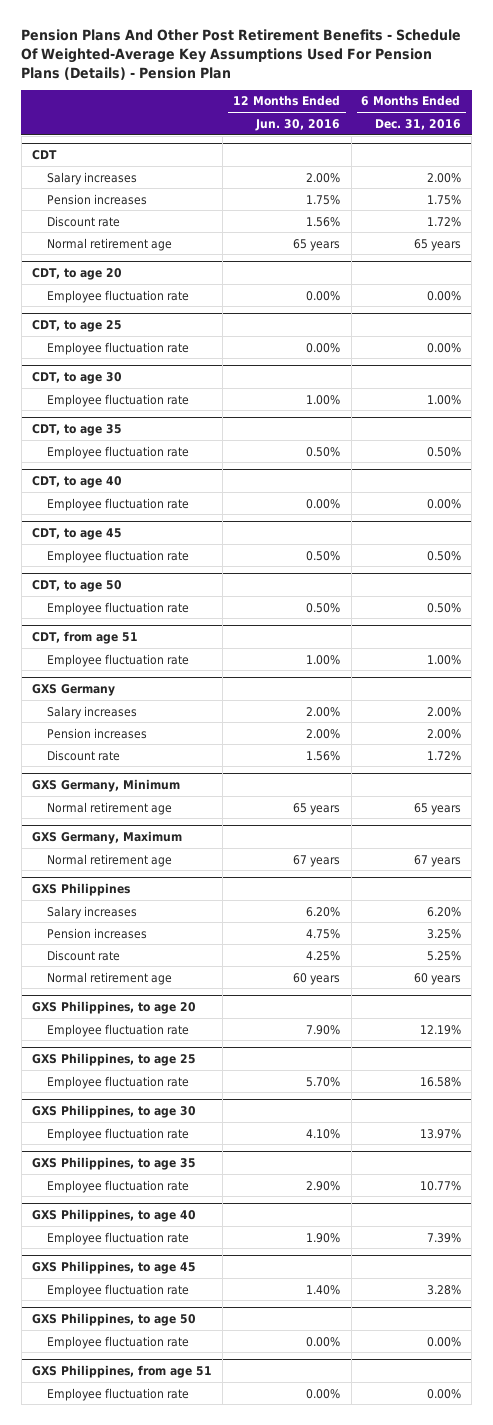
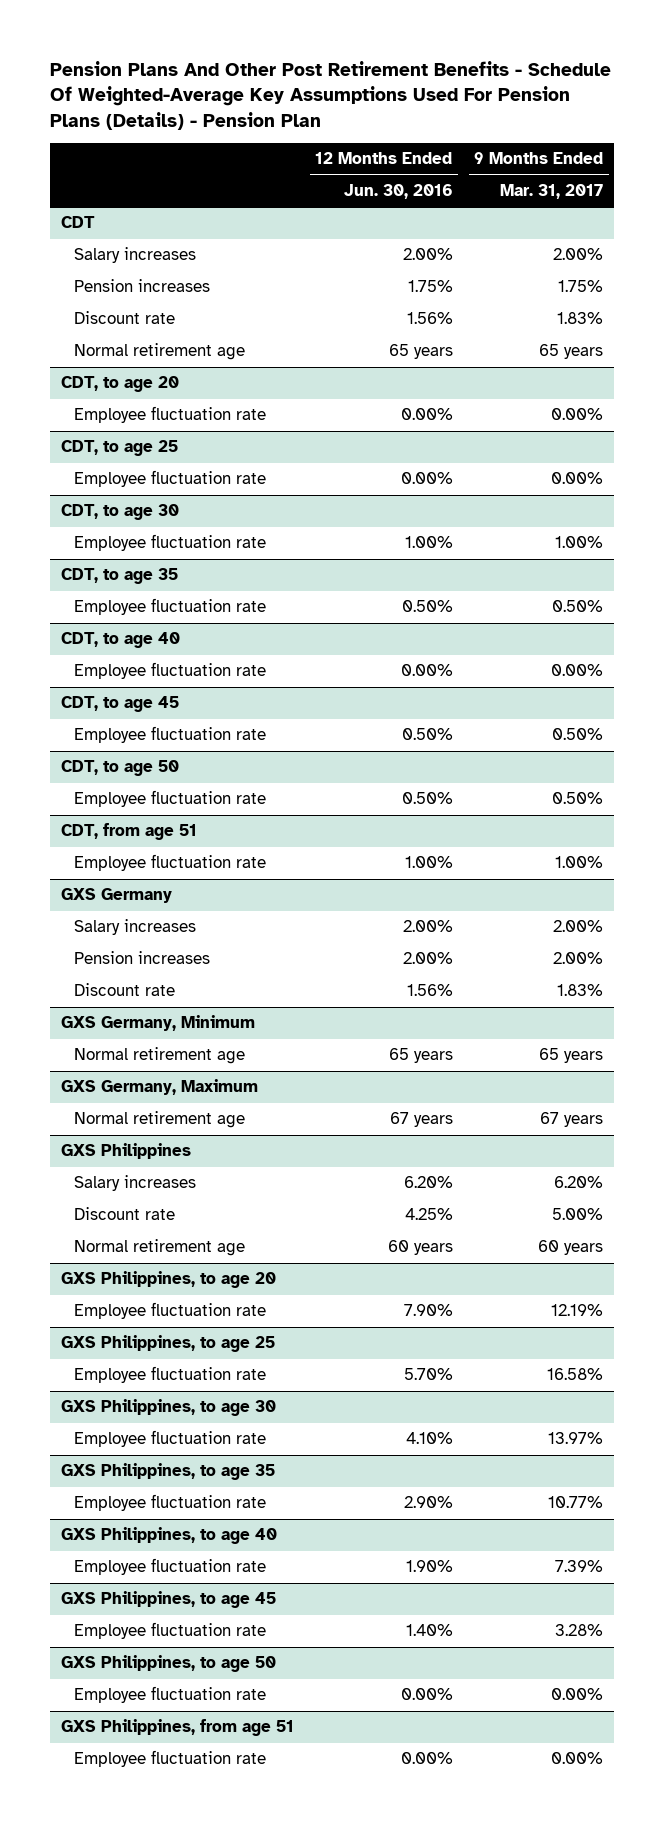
- | 12 Months Ended Jun. 30, 2016 | 6 Months Ended Dec. 31, 2016
+ | 12 Months Ended Jun. 30, 2016 | 9 Months Ended Mar. 31, 2017
@ GXS Philippines
- Pension increases | 4.75% | 3.25%

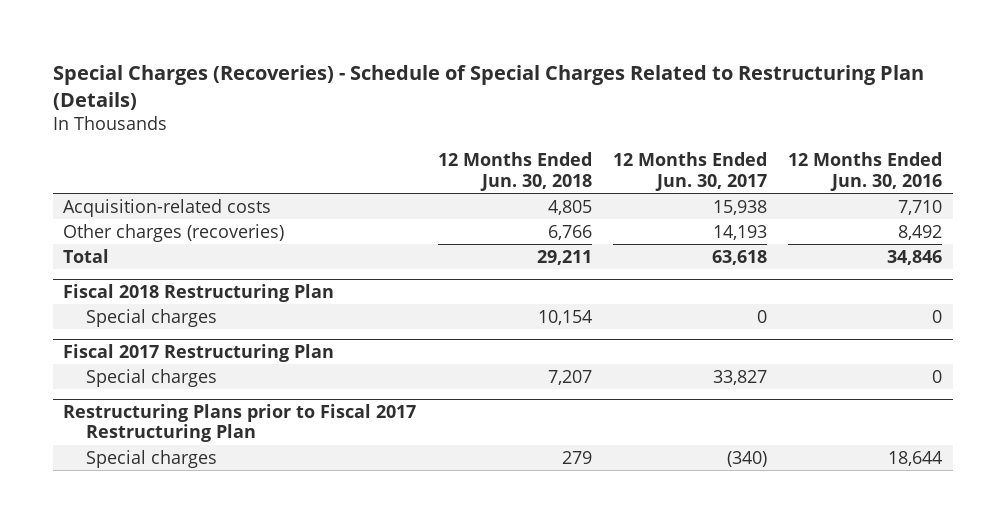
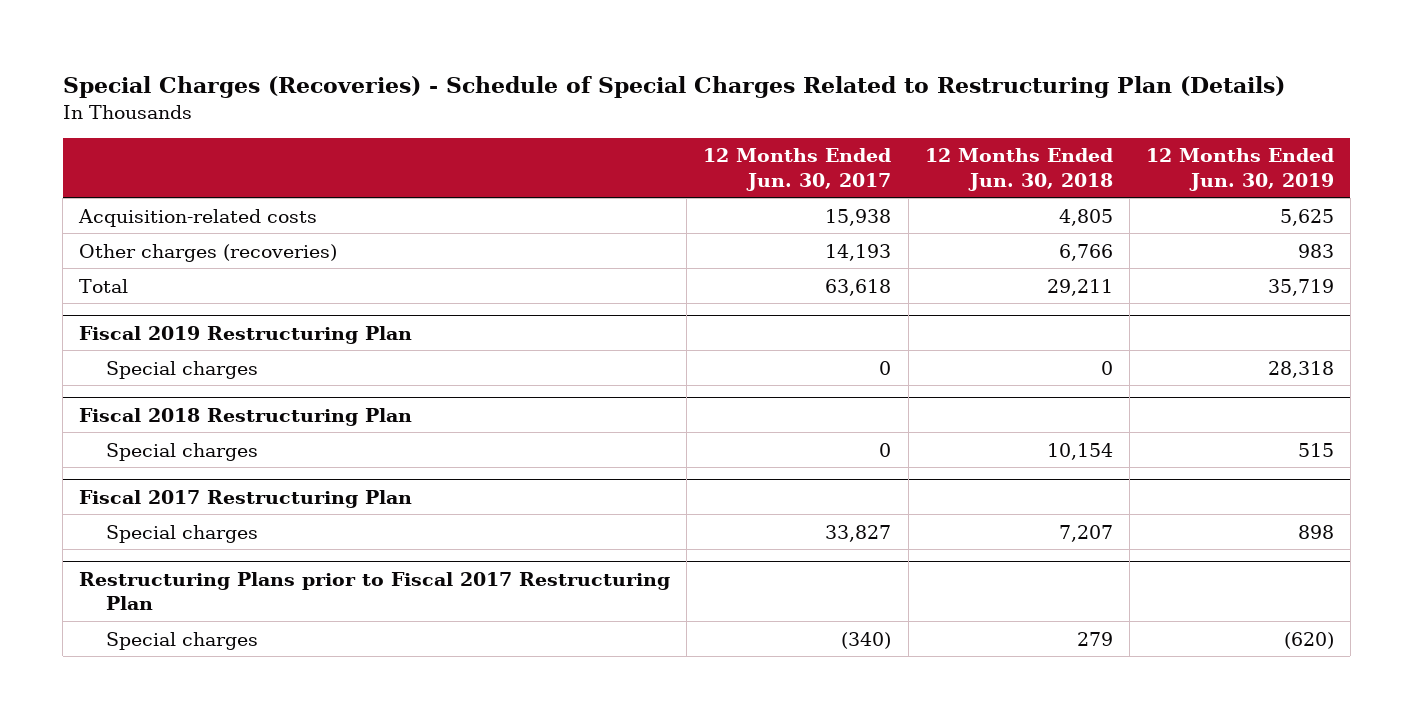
- | 12 Months Ended Jun. 30, 2018 | 12 Months Ended Jun. 30, 2017 | 12 Months Ended Jun. 30, 2016
+ | 12 Months Ended Jun. 30, 2017 | 12 Months Ended Jun. 30, 2018 | 12 Months Ended Jun. 30, 2019
+ Fiscal 2019 Restructuring Plan
+ Special charges | 0 | 0 | 28,318

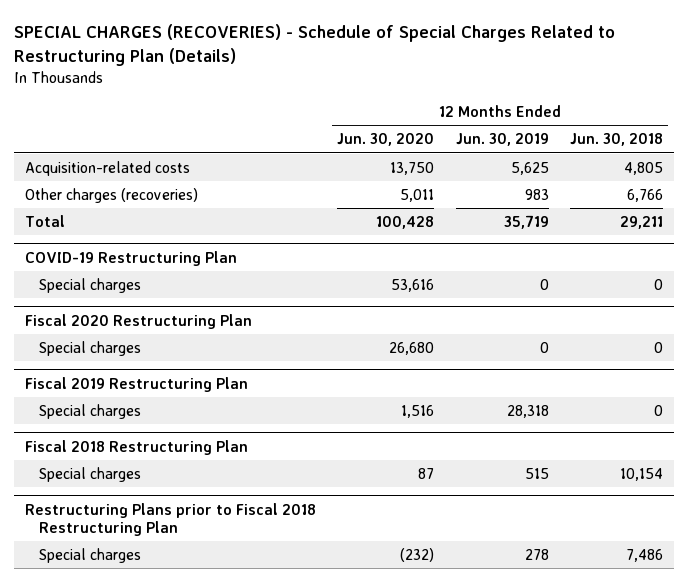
- Special Charges (Recoveries) - Schedule of Special Charges Related to Restructuring Plan (Details)
+ SPECIAL CHARGES (RECOVERIES) - Schedule of Special Charges Related to Restructuring Plan (Details)
- | 12 Months Ended Jun. 30, 2017 | 12 Months Ended Jun. 30, 2018 | 12 Months Ended Jun. 30, 2019
+ | 12 Months Ended Jun. 30, 2020 | 12 Months Ended Jun. 30, 2019 | 12 Months Ended Jun. 30, 2018
+ COVID-19 Restructuring Plan
+ Special charges | 53,616 | 0 | 0
+ Fiscal 2020 Restructuring Plan
+ Special charges | 26,680 | 0 | 0
- Fiscal 2017 Restructuring Plan
- Special charges | 33,827 | 7,207 | 898
- Restructuring Plans prior to Fiscal 2017 Restructuring Plan
- Special charges | (340) | 279 | (620)
+ Restructuring Plans prior to Fiscal 2018 Restructuring Plan
+ Special charges | (232) | 278 | 7,486

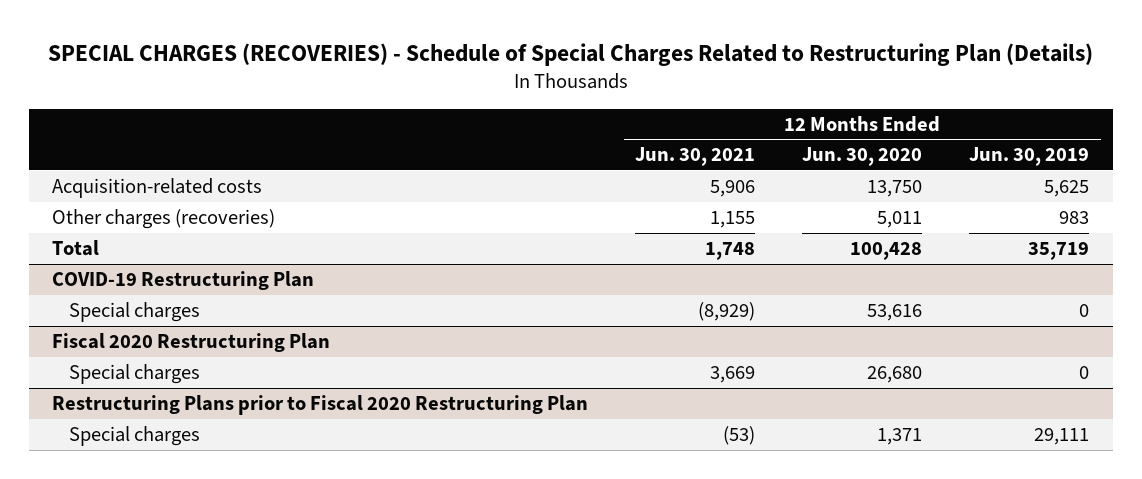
- | 12 Months Ended Jun. 30, 2020 | 12 Months Ended Jun. 30, 2019 | 12 Months Ended Jun. 30, 2018
+ | 12 Months Ended Jun. 30, 2021 | 12 Months Ended Jun. 30, 2020 | 12 Months Ended Jun. 30, 2019
- Fiscal 2019 Restructuring Plan
- Special charges | 1,516 | 28,318 | 0
- Fiscal 2018 Restructuring Plan
- Special charges | 87 | 515 | 10,154
- Restructuring Plans prior to Fiscal 2018 Restructuring Plan
- Special charges | (232) | 278 | 7,486
+ Restructuring Plans prior to Fiscal 2020 Restructuring Plan
+ Special charges | (53) | 1,371 | 29,111

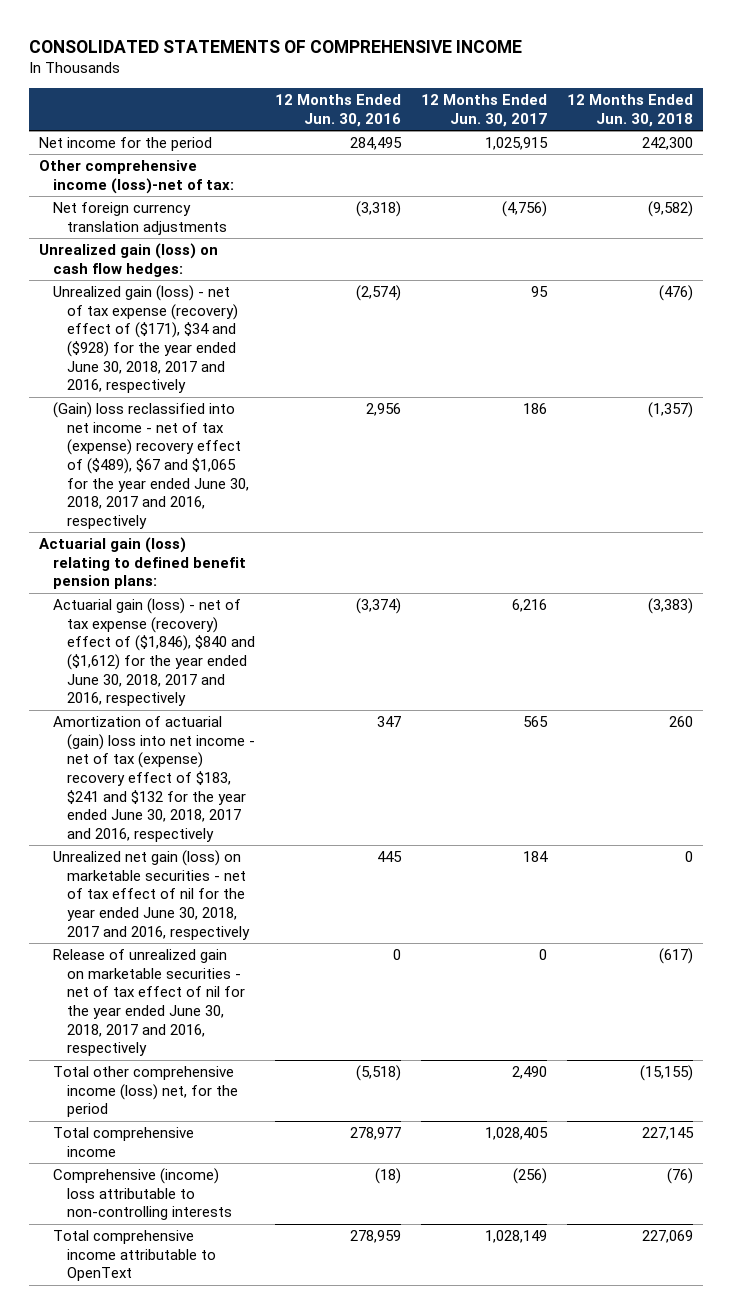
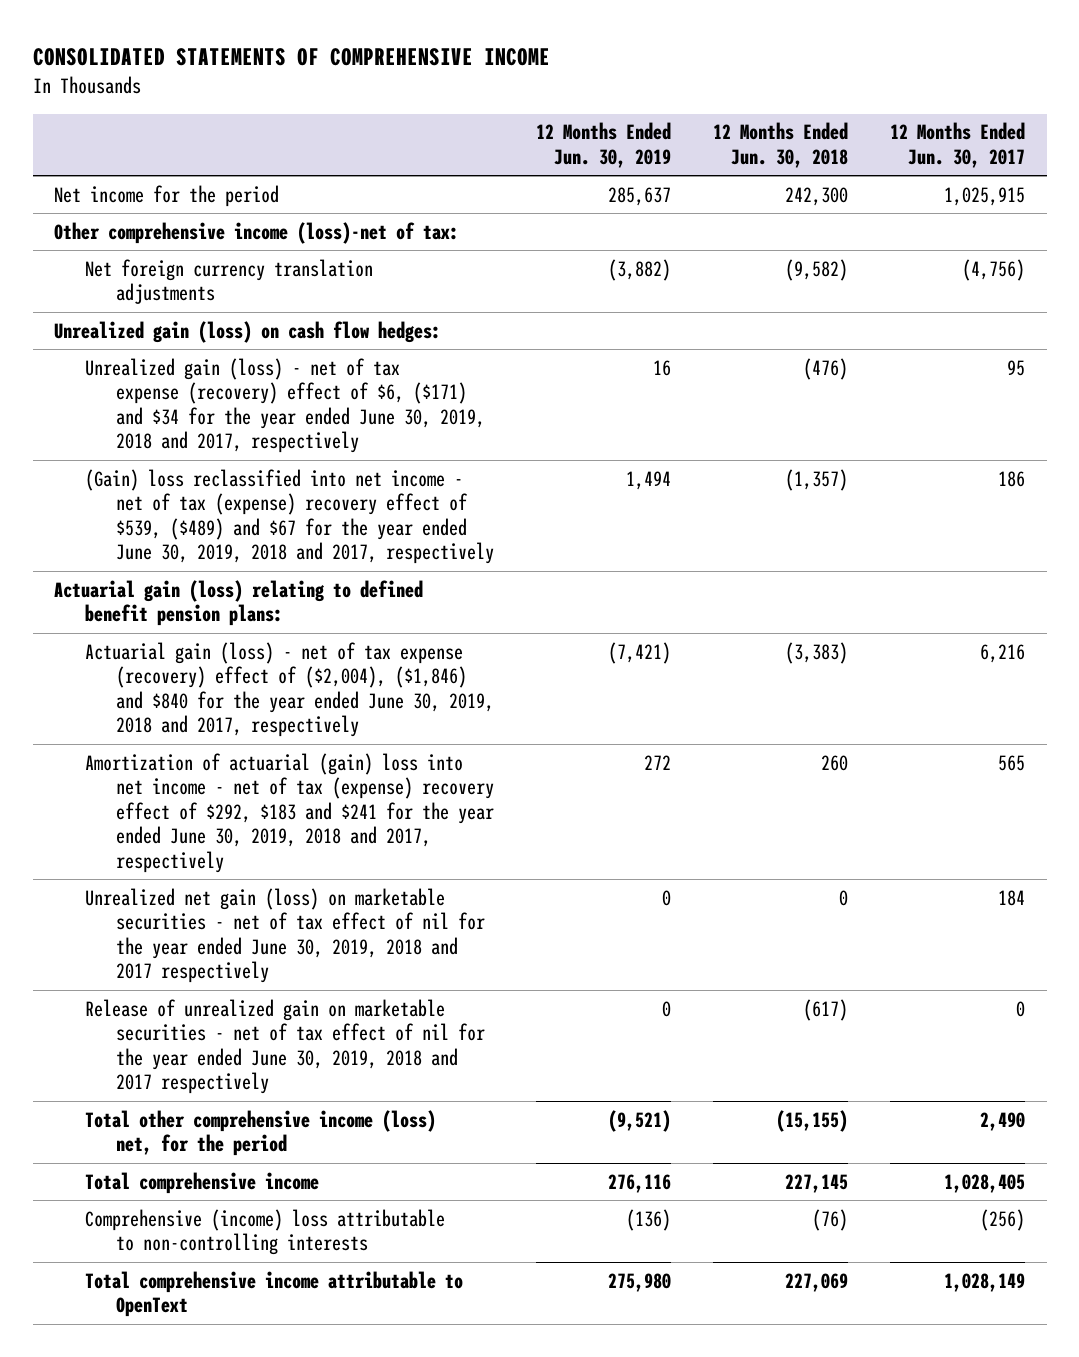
- | 12 Months Ended Jun. 30, 2016 | 12 Months Ended Jun. 30, 2017 | 12 Months Ended Jun. 30, 2018
+ | 12 Months Ended Jun. 30, 2019 | 12 Months Ended Jun. 30, 2018 | 12 Months Ended Jun. 30, 2017
- Unrealized gain (loss) - net of tax expense (recovery) effect of ($171), $34 and ($928) for the year ended June 30, 2018, 2017 and 2016, respectively | (2,574) | 95 | (476)
- (Gain) loss reclassified into net income - net of tax (expense) recovery effect of ($489), $67 and $1,065 for the year ended June 30, 2018, 2017 and 2016, respectively | 2,956 | 186 | (1,357)
+ Unrealized gain (loss) - net of tax expense (recovery) effect of $6, ($171) and $34 for the year ended June 30, 2019, 2018 and 2017, respectively | 16 | (476) | 95
+ (Gain) loss reclassified into net income - net of tax (expense) recovery effect of $539, ($489) and $67 for the year ended June 30, 2019, 2018 and 2017, respectively | 1,494 | (1,357) | 186
- Actuarial gain (loss) - net of tax expense (recovery) effect of ($1,846), $840 and ($1,612) for the year ended June 30, 2018, 2017 and 2016, respectively | (3,374) | 6,216 | (3,383)
- Amortization of actuarial (gain) loss into net income - net of tax (expense) recovery effect of $183, $241 and $132 for the year ended June 30, 2018, 2017 and 2016, respectively | 347 | 565 | 260
- Unrealized net gain (loss) on marketable securities - net of tax effect of nil for the year ended June 30, 2018, 2017 and 2016, respectively | 445 | 184 | 0
- Release of unrealized gain on marketable securities - net of tax effect of nil for the year ended June 30, 2018, 2017 and 2016, respectively | 0 | 0 | (617)
+ Actuarial gain (loss) - net of tax expense (recovery) effect of ($2,004), ($1,846) and $840 for the year ended June 30, 2019, 2018 and 2017, respectively | (7,421) | (3,383) | 6,216
+ Amortization of actuarial (gain) loss into net income - net of tax (expense) recovery effect of $292, $183 and $241 for the year ended June 30, 2019, 2018 and 2017, respectively | 272 | 260 | 565
+ Unrealized net gain (loss) on marketable securities - net of tax effect of nil for the year ended June 30, 2019, 2018 and 2017 respectively | 0 | 0 | 184
+ Release of unrealized gain on marketable securities - net of tax effect of nil for the year ended June 30, 2019, 2018 and 2017 respectively | 0 | (617) | 0

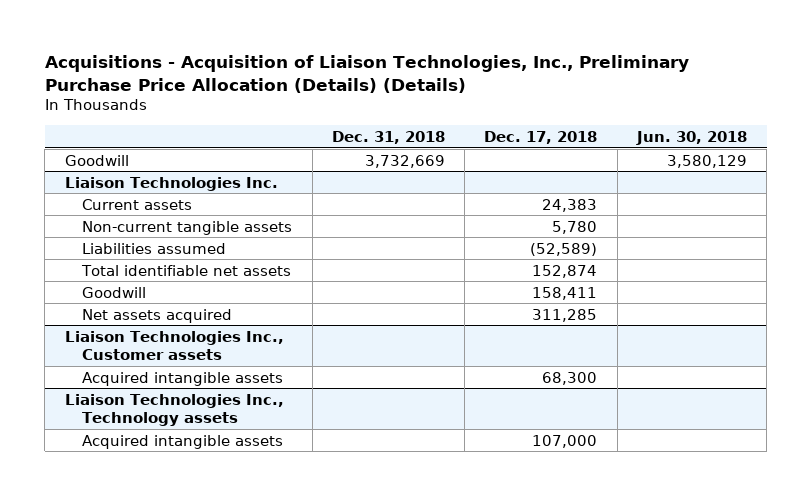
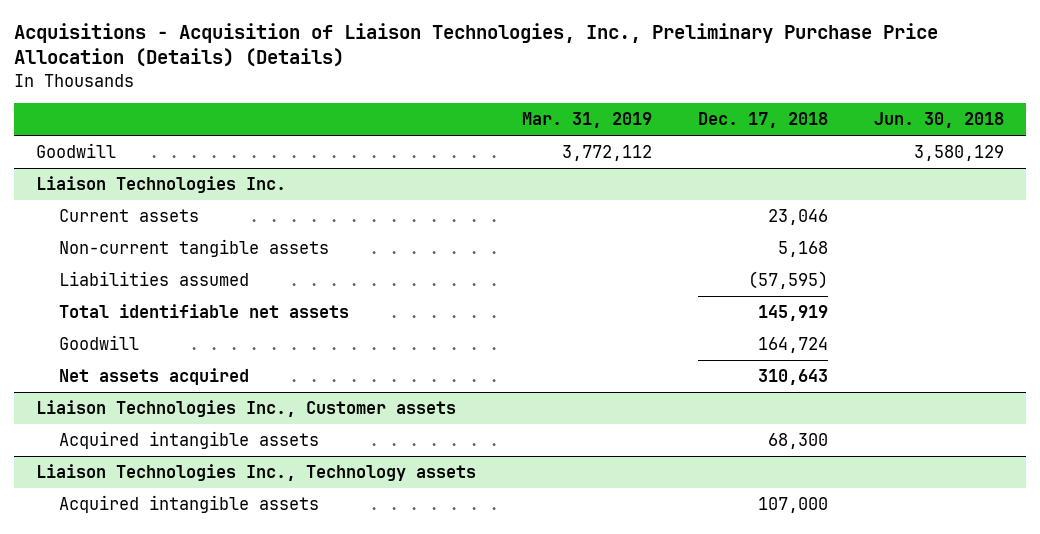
- | Dec. 31, 2018 | Dec. 17, 2018 | Jun. 30, 2018
+ | Mar. 31, 2019 | Dec. 17, 2018 | Jun. 30, 2018
@ Liaison Technologies Inc.
- Current assets | | 24,383 |
- Non-current tangible assets | | 5,780 |
- Liabilities assumed | | (52,589) |
- Total identifiable net assets | | 152,874 |
- Goodwill | | 158,411 |
- Net assets acquired | | 311,285 |
+ Current assets | | 23,046 |
+ Non-current tangible assets | | 5,168 |
+ Liabilities assumed | | (57,595) |
+ Total identifiable net assets | | 145,919 |
+ Goodwill | | 164,724 |
+ Net assets acquired | | 310,643 |

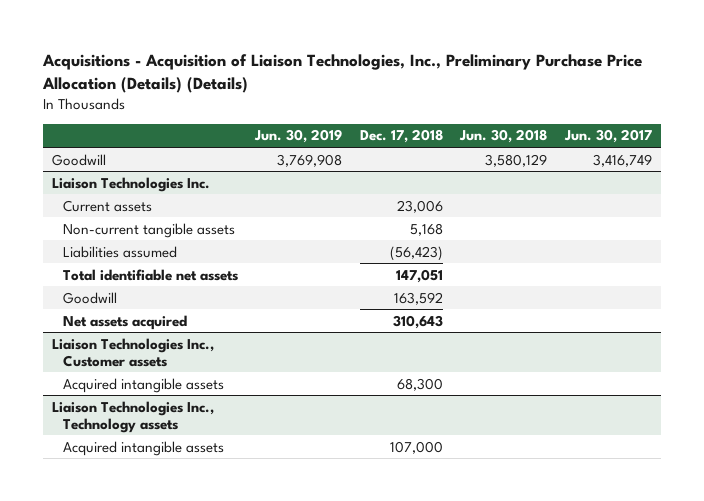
- | Mar. 31, 2019 | Dec. 17, 2018 | Jun. 30, 2018
+ | Jun. 30, 2019 | Dec. 17, 2018 | Jun. 30, 2018 | Jun. 30, 2017
@ Liaison Technologies Inc.
- Current assets | | 23,046 |
+ Current assets | | 23,006 | |
- Liabilities assumed | | (57,595) |
- Total identifiable net assets | | 145,919 |
- Goodwill | | 164,724 |
+ Liabilities assumed | | (56,423) | |
+ Total identifiable net assets | | 147,051 | |
+ Goodwill | | 163,592 | |

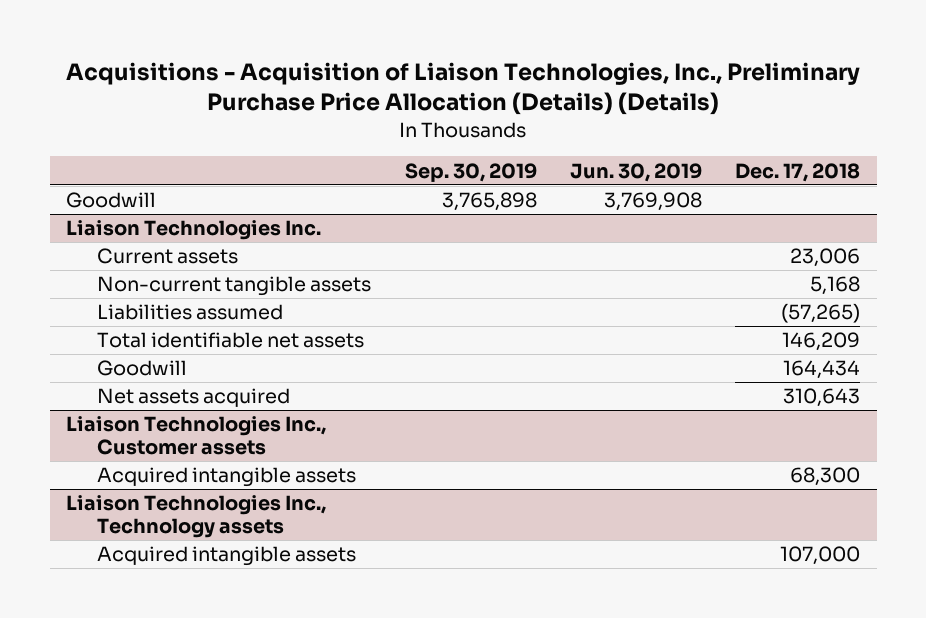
- | Jun. 30, 2019 | Dec. 17, 2018 | Jun. 30, 2018 | Jun. 30, 2017
+ | Sep. 30, 2019 | Jun. 30, 2019 | Dec. 17, 2018
@ Liaison Technologies Inc.
- Liabilities assumed | | (56,423) | |
- Total identifiable net assets | | 147,051 | |
- Goodwill | | 163,592 | |
+ Liabilities assumed | | | (57,265)
+ Total identifiable net assets | | | 146,209
+ Goodwill | | | 164,434

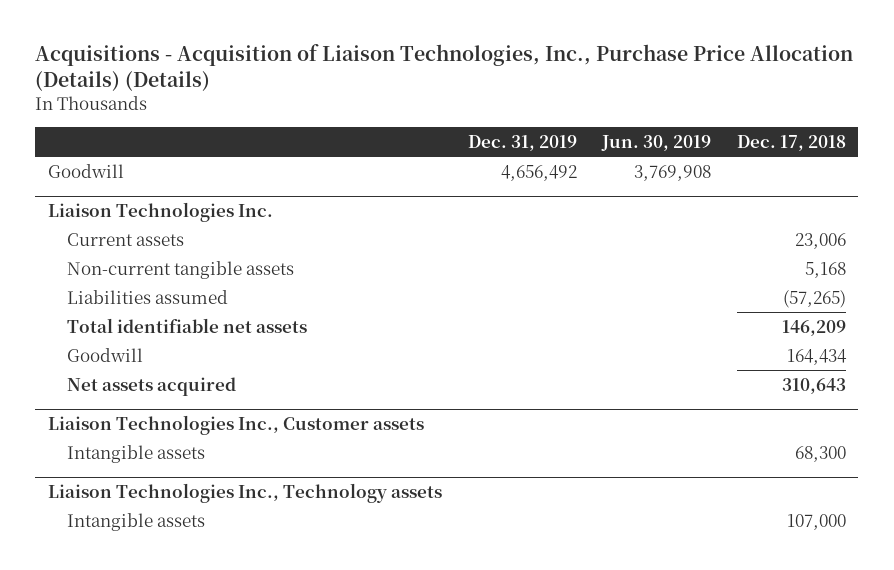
- Acquisitions - Acquisition of Liaison Technologies, Inc., Preliminary Purchase Price Allocation (Details) (Details)
+ Acquisitions - Acquisition of Liaison Technologies, Inc., Purchase Price Allocation (Details) (Details)
- | Sep. 30, 2019 | Jun. 30, 2019 | Dec. 17, 2018
+ | Dec. 31, 2019 | Jun. 30, 2019 | Dec. 17, 2018
@ Liaison Technologies Inc., Customer assets
- Acquired intangible assets | | | 68,300
+ Intangible assets | | | 68,300
@ Liaison Technologies Inc., Technology assets
- Acquired intangible assets | | | 107,000
+ Intangible assets | | | 107,000

